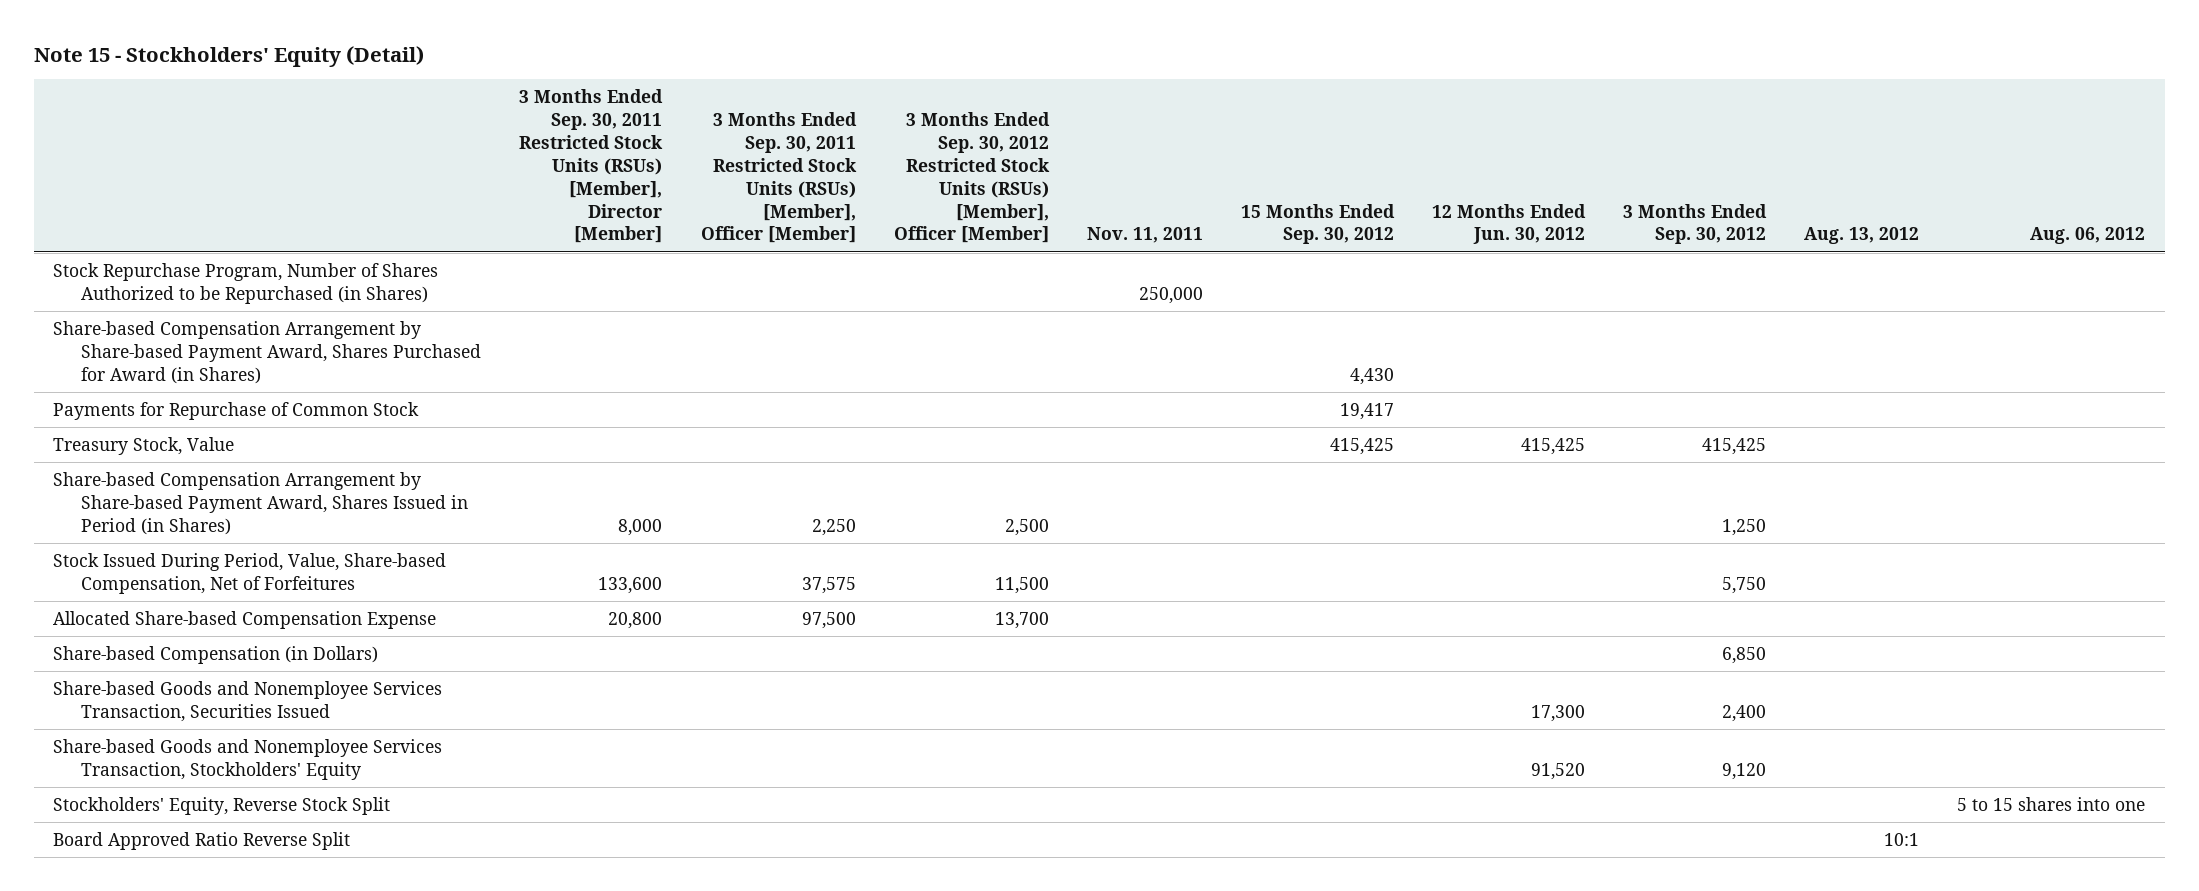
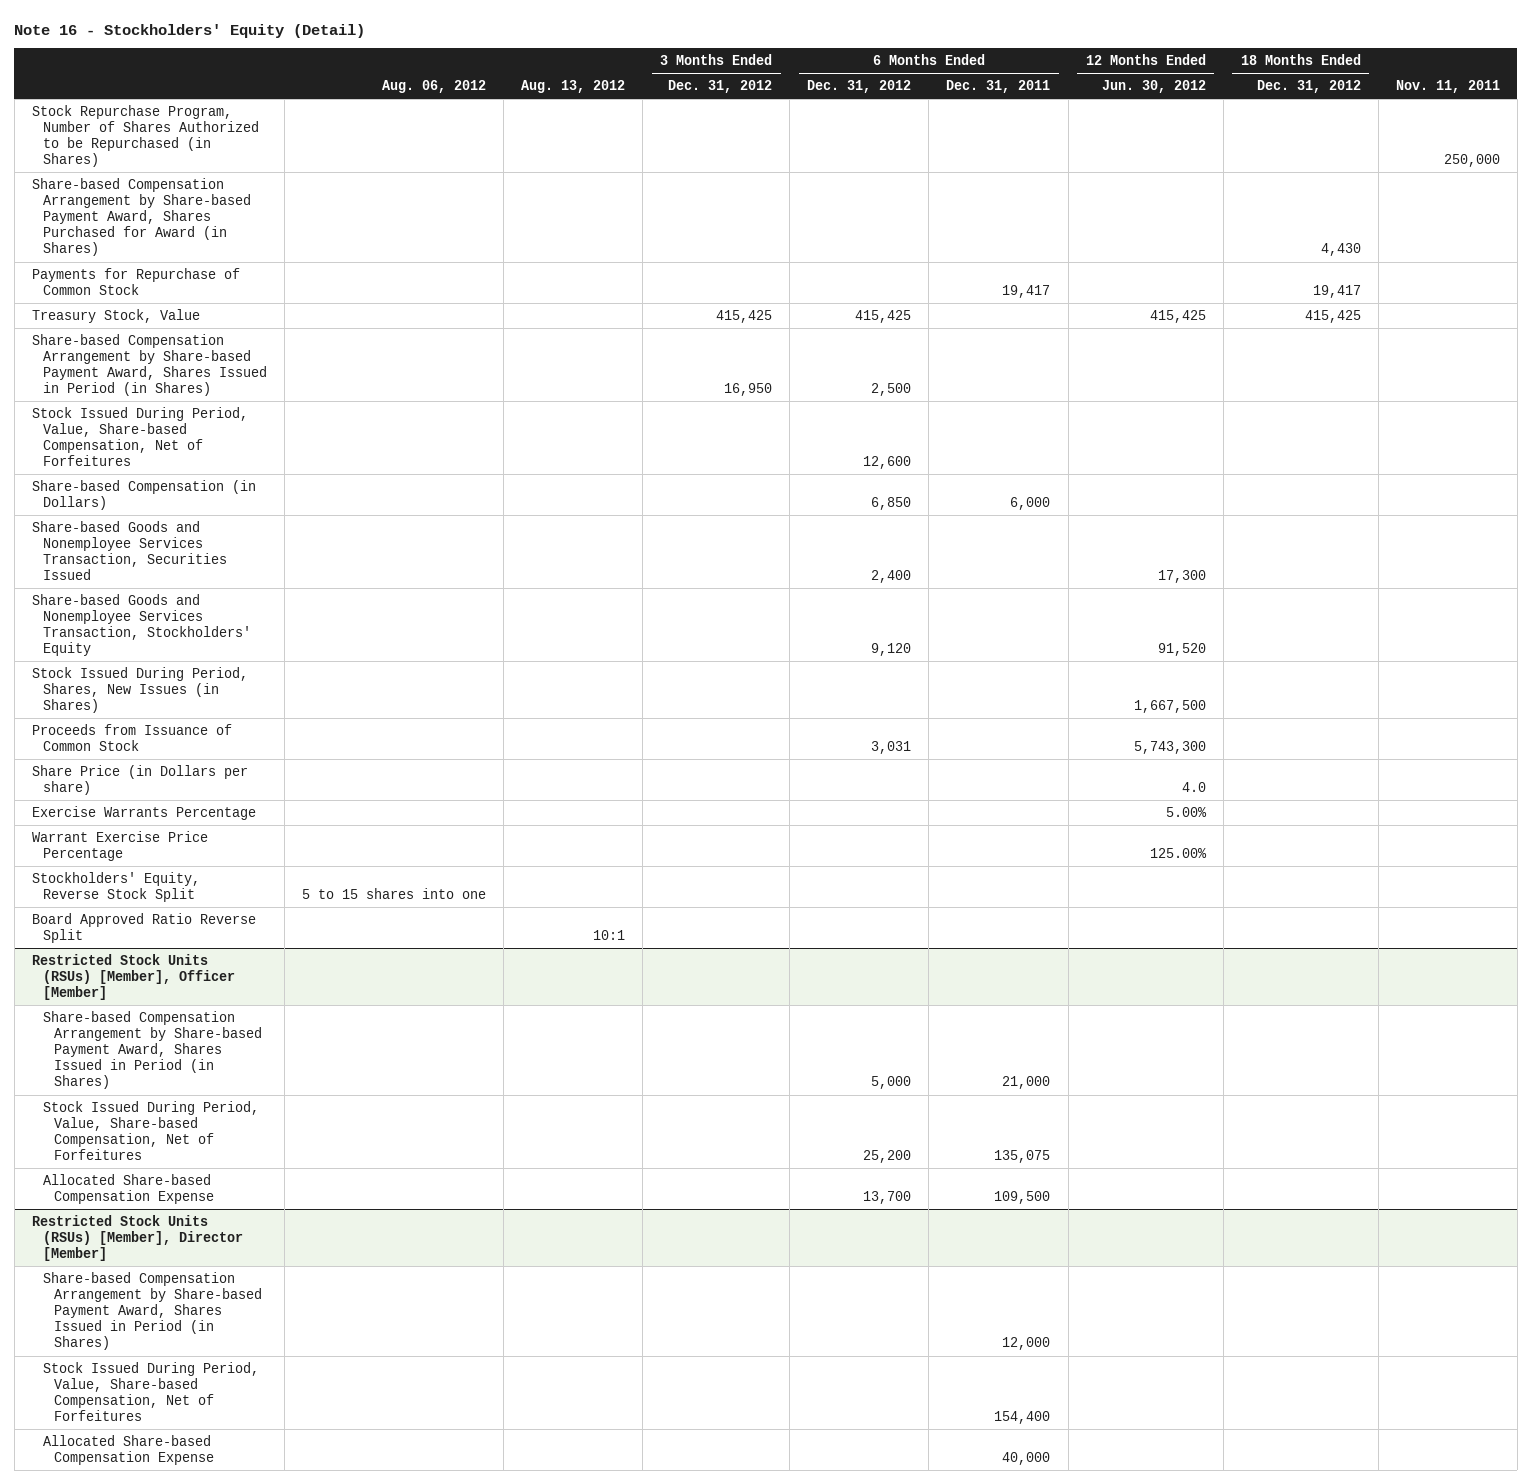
- Note 15 - Stockholders' Equity (Detail)
+ Note 16 - Stockholders' Equity (Detail)
- | 3 Months Ended Sep. 30, 2011 Restricted Stock Units (RSUs) [Member], Director [Member] | 3 Months Ended Sep. 30, 2011 Restricted Stock Units (RSUs) [Member], Officer [Member] | 3 Months Ended Sep. 30, 2012 Restricted Stock Units (RSUs) [Member], Officer [Member] | Nov. 11, 2011 | 15 Months Ended Sep. 30, 2012 | 12 Months Ended Jun. 30, 2012 | 3 Months Ended Sep. 30, 2012 | Aug. 13, 2012 | Aug. 06, 2012
+ | Aug. 06, 2012 | Aug. 13, 2012 | 3 Months Ended Dec. 31, 2012 | 6 Months Ended Dec. 31, 2012 | 6 Months Ended Dec. 31, 2011 | 12 Months Ended Jun. 30, 2012 | 18 Months Ended Dec. 31, 2012 | Nov. 11, 2011
- Allocated Share-based Compensation Expense | 20,800 | 97,500 | 13,700 | | | | | |
+ Stock Issued During Period, Shares, New Issues (in Shares) | | | | | | 1,667,500 | |
+ Proceeds from Issuance of Common Stock | | | | 3,031 | | 5,743,300 | |
+ Share Price (in Dollars per share) | | | | | | 4.0 | |
+ Exercise Warrants Percentage | | | | | | 5.00% | |
+ Warrant Exercise Price Percentage | | | | | | 125.00% | |
+ Restricted Stock Units (RSUs) [Member], Officer [Member]
+ Share-based Compensation Arrangement by Share-based Payment Award, Shares Issued in Period (in Shares) | | | | 5,000 | 21,000 | | |
+ Stock Issued During Period, Value, Share-based Compensation, Net of Forfeitures | | | | 25,200 | 135,075 | | |
+ Allocated Share-based Compensation Expense | | | | 13,700 | 109,500 | | |
+ Restricted Stock Units (RSUs) [Member], Director [Member]
+ Share-based Compensation Arrangement by Share-based Payment Award, Shares Issued in Period (in Shares) | | | | | 12,000 | | |
+ Stock Issued During Period, Value, Share-based Compensation, Net of Forfeitures | | | | | 154,400 | | |
+ Allocated Share-based Compensation Expense | | | | | 40,000 | | |

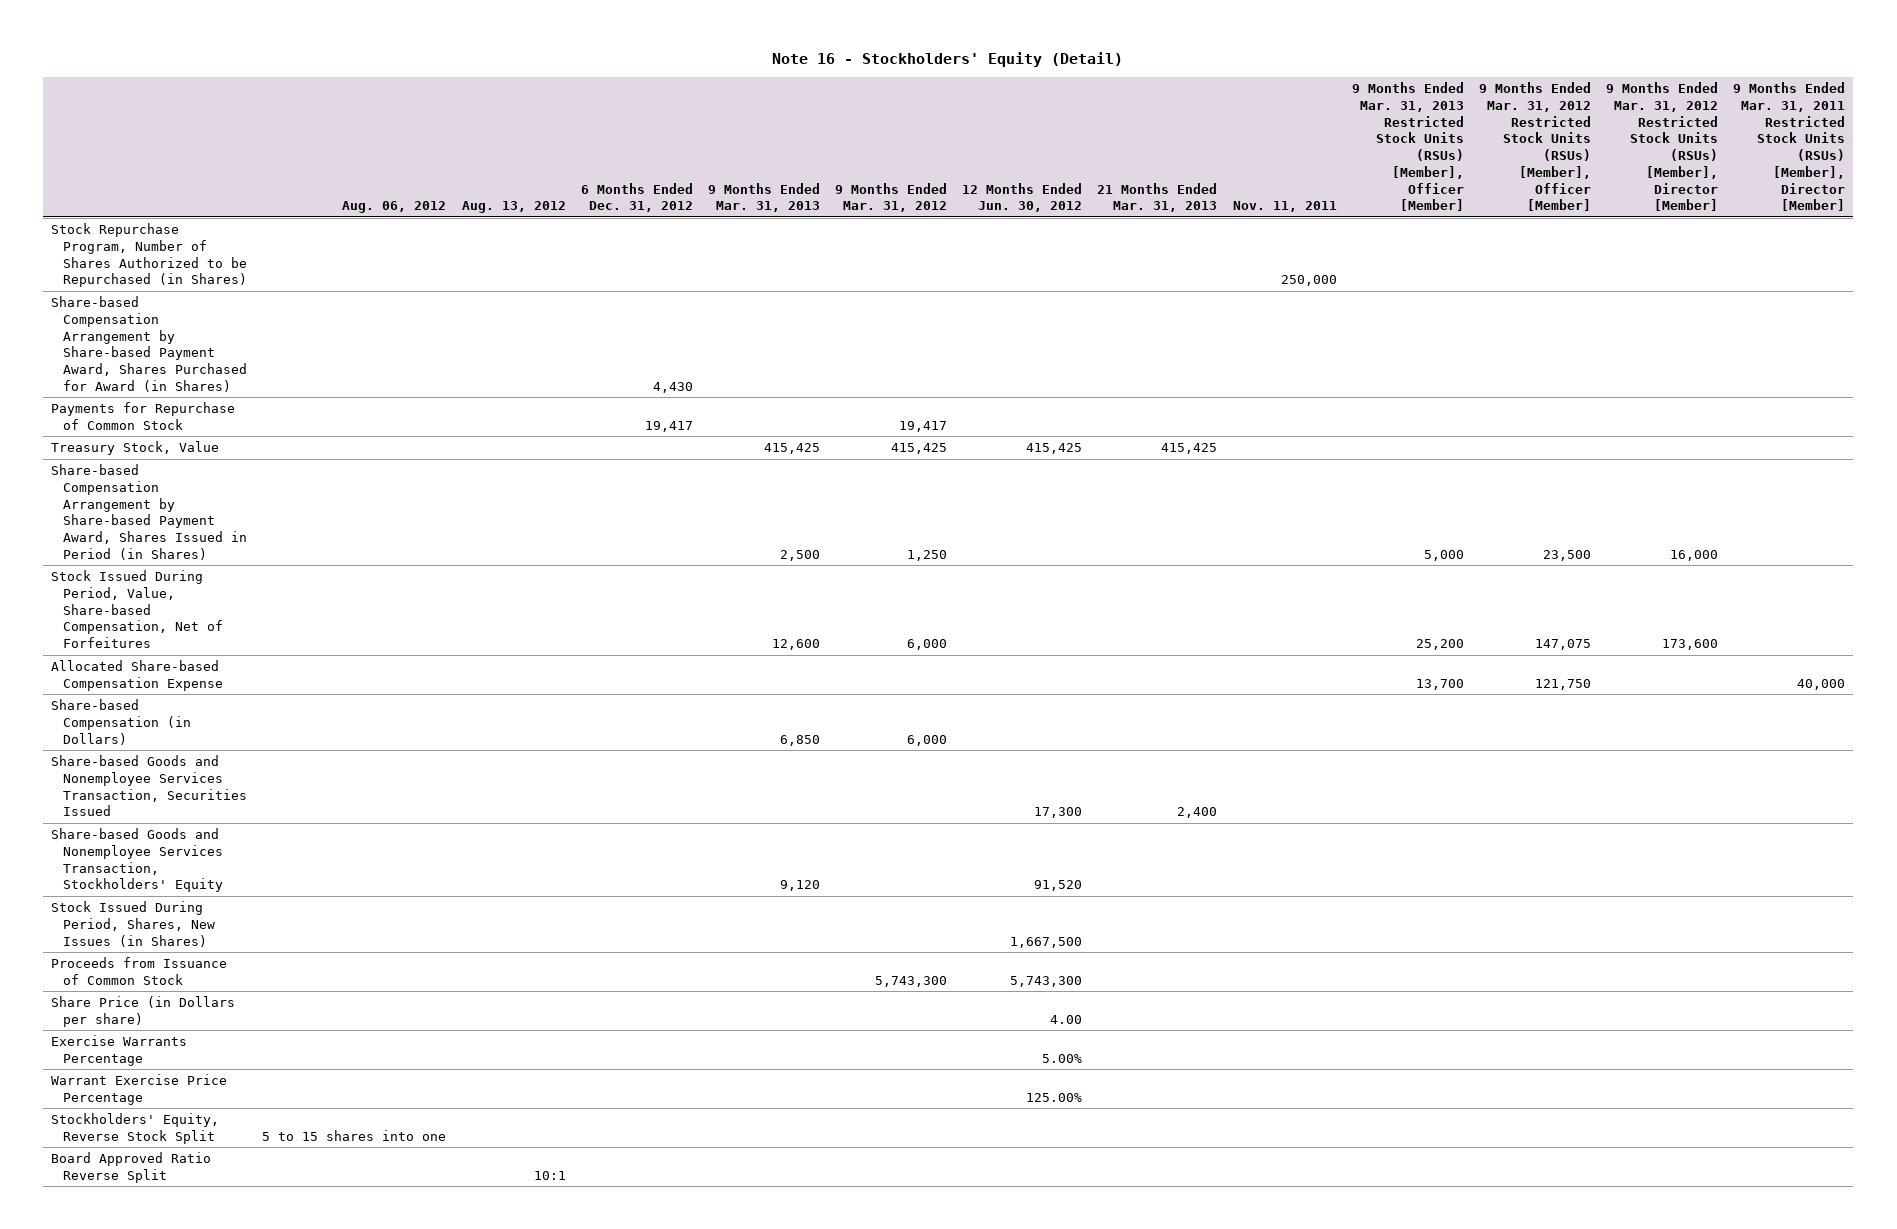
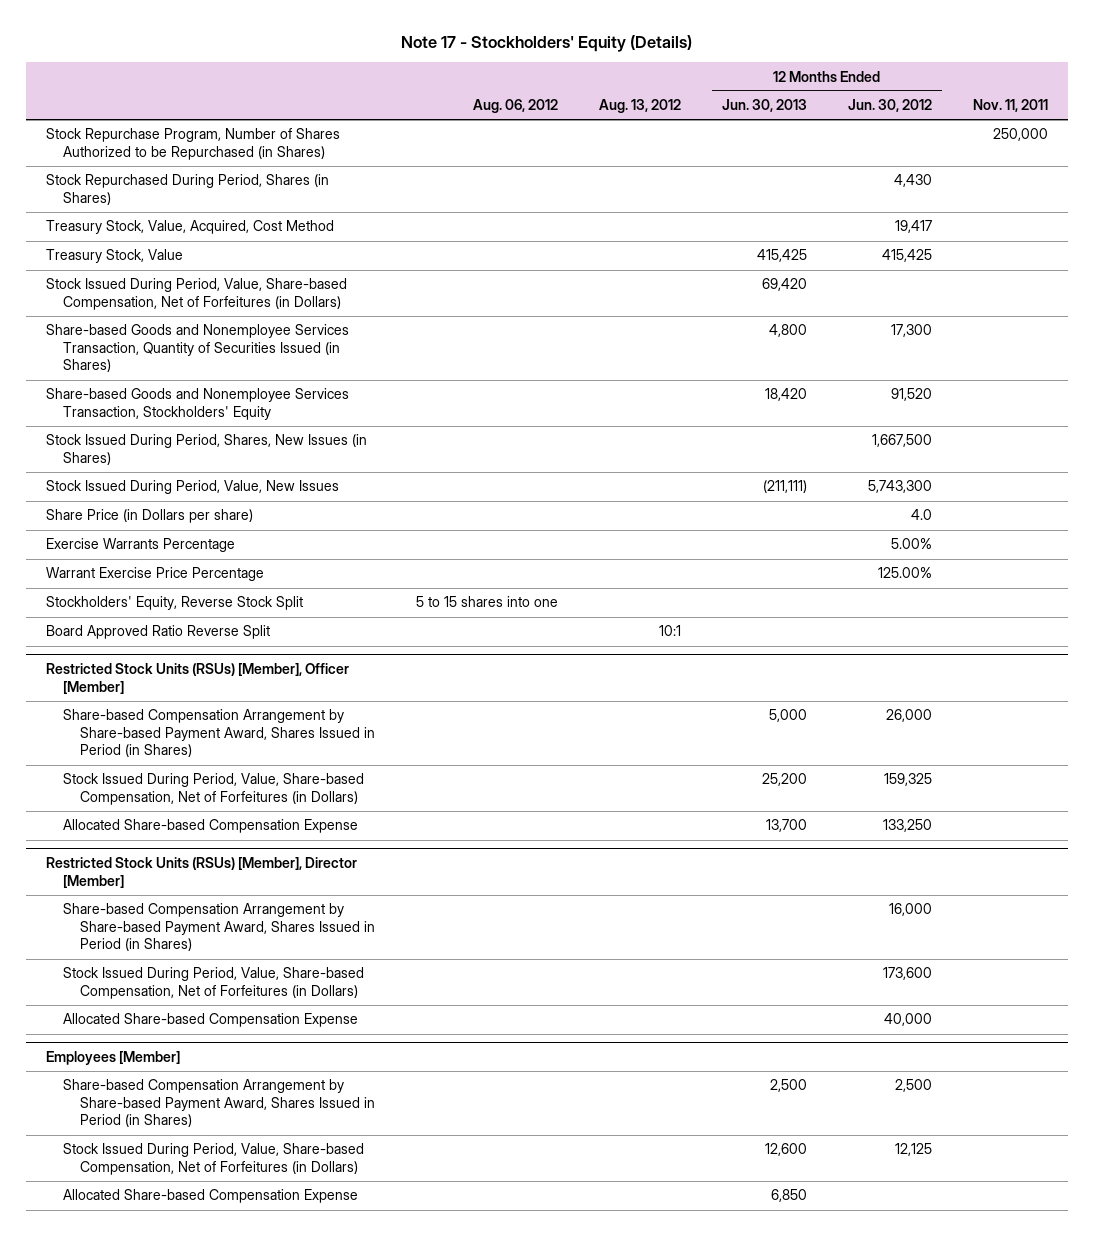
- Note 16 - Stockholders' Equity (Detail)
+ Note 17 - Stockholders' Equity (Details)
- | Aug. 06, 2012 | Aug. 13, 2012 | 6 Months Ended Dec. 31, 2012 | 9 Months Ended Mar. 31, 2013 | 9 Months Ended Mar. 31, 2012 | 12 Months Ended Jun. 30, 2012 | 21 Months Ended Mar. 31, 2013 | Nov. 11, 2011 | 9 Months Ended Mar. 31, 2013 Restricted Stock Units (RSUs) [Member], Officer [Member] | 9 Months Ended Mar. 31, 2012 Restricted Stock Units (RSUs) [Member], Officer [Member] | 9 Months Ended Mar. 31, 2012 Restricted Stock Units (RSUs) [Member], Director [Member] | 9 Months Ended Mar. 31, 2011 Restricted Stock Units (RSUs) [Member], Director [Member]
+ | Aug. 06, 2012 | Aug. 13, 2012 | 12 Months Ended Jun. 30, 2013 | 12 Months Ended Jun. 30, 2012 | Nov. 11, 2011
- Share-based Compensation Arrangement by Share-based Payment Award, Shares Purchased for Award (in Shares) | | | 4,430 | | | | | | | | |
- Payments for Repurchase of Common Stock | | | 19,417 | | 19,417 | | | | | | |
+ Stock Repurchased During Period, Shares (in Shares) | | | | 4,430 |
+ Treasury Stock, Value, Acquired, Cost Method | | | | 19,417 |
- Share-based Compensation Arrangement by Share-based Payment Award, Shares Issued in Period (in Shares) | | | | 2,500 | 1,250 | | | | 5,000 | 23,500 | 16,000 |
- Stock Issued During Period, Value, Share-based Compensation, Net of Forfeitures | | | | 12,600 | 6,000 | | | | 25,200 | 147,075 | 173,600 |
- Allocated Share-based Compensation Expense | | | | | | | | | 13,700 | 121,750 | | 40,000
- Share-based Compensation (in Dollars) | | | | 6,850 | 6,000 | | | | | | |
- Share-based Goods and Nonemployee Services Transaction, Securities Issued | | | | | | 17,300 | 2,400 | | | | |
+ Stock Issued During Period, Value, Share-based Compensation, Net of Forfeitures (in Dollars) | | | 69,420 | |
+ Share-based Goods and Nonemployee Services Transaction, Quantity of Securities Issued (in Shares) | | | 4,800 | 17,300 |
- Proceeds from Issuance of Common Stock | | | | | 5,743,300 | 5,743,300 | | | | | |
- Share Price (in Dollars per share) | | | | | | 4.00 | | | | | |
+ Stock Issued During Period, Value, New Issues | | | (211,111) | 5,743,300 |
+ Share Price (in Dollars per share) | | | | 4.0 |
+ Restricted Stock Units (RSUs) [Member], Officer [Member]
+ Share-based Compensation Arrangement by Share-based Payment Award, Shares Issued in Period (in Shares) | | | 5,000 | 26,000 |
+ Stock Issued During Period, Value, Share-based Compensation, Net of Forfeitures (in Dollars) | | | 25,200 | 159,325 |
+ Allocated Share-based Compensation Expense | | | 13,700 | 133,250 |
+ Restricted Stock Units (RSUs) [Member], Director [Member]
+ Share-based Compensation Arrangement by Share-based Payment Award, Shares Issued in Period (in Shares) | | | | 16,000 |
+ Stock Issued During Period, Value, Share-based Compensation, Net of Forfeitures (in Dollars) | | | | 173,600 |
+ Allocated Share-based Compensation Expense | | | | 40,000 |
+ Employees [Member]
+ Share-based Compensation Arrangement by Share-based Payment Award, Shares Issued in Period (in Shares) | | | 2,500 | 2,500 |
+ Stock Issued During Period, Value, Share-based Compensation, Net of Forfeitures (in Dollars) | | | 12,600 | 12,125 |
+ Allocated Share-based Compensation Expense | | | 6,850 | |

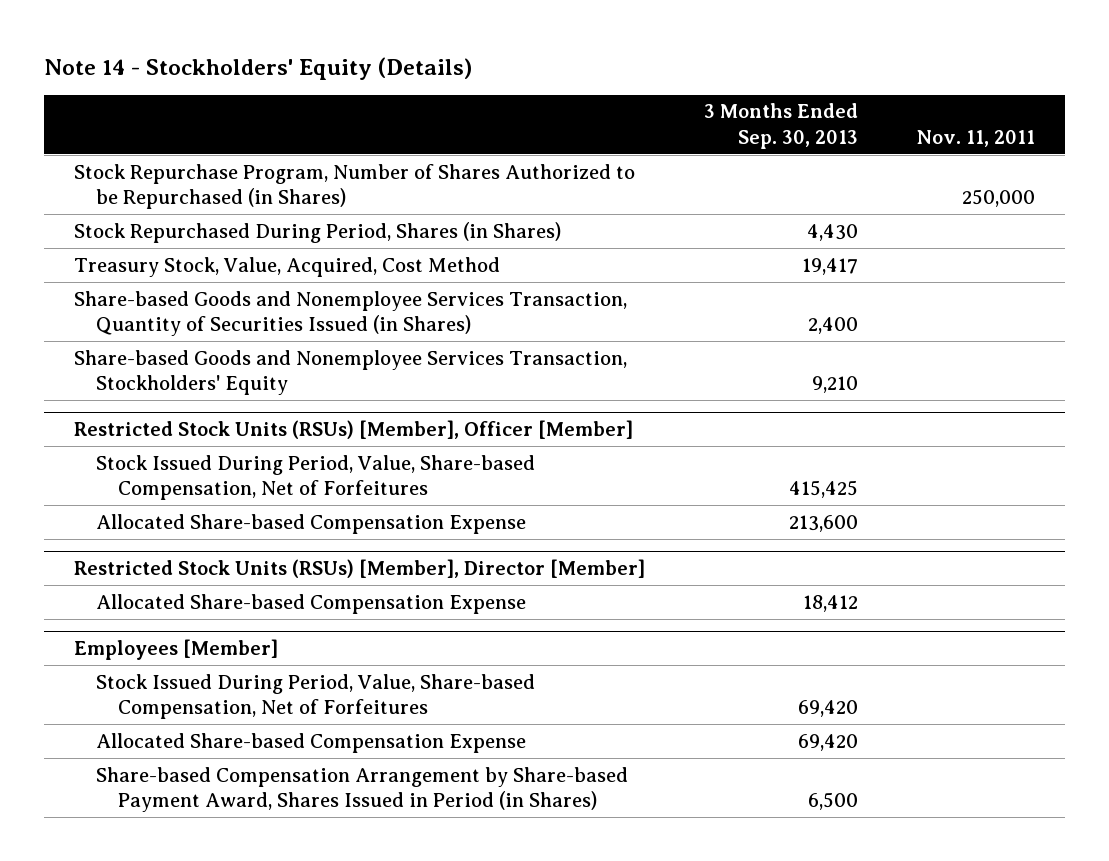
- Note 17 - Stockholders' Equity (Details)
+ Note 14 - Stockholders' Equity (Details)
- | Aug. 06, 2012 | Aug. 13, 2012 | 12 Months Ended Jun. 30, 2013 | 12 Months Ended Jun. 30, 2012 | Nov. 11, 2011
+ | 3 Months Ended Sep. 30, 2013 | Nov. 11, 2011
- Treasury Stock, Value | | | 415,425 | 415,425 |
- Stock Issued During Period, Value, Share-based Compensation, Net of Forfeitures (in Dollars) | | | 69,420 | |
- Stock Issued During Period, Shares, New Issues (in Shares) | | | | 1,667,500 |
- Stock Issued During Period, Value, New Issues | | | (211,111) | 5,743,300 |
- Share Price (in Dollars per share) | | | | 4.0 |
- Exercise Warrants Percentage | | | | 5.00% |
- Warrant Exercise Price Percentage | | | | 125.00% |
- Stockholders' Equity, Reverse Stock Split | 5 to 15 shares into one | | | |
- Board Approved Ratio Reverse Split | | 10:1 | | |
@ Restricted Stock Units (RSUs) [Member], Officer [Member]
- Share-based Compensation Arrangement by Share-based Payment Award, Shares Issued in Period (in Shares) | | | 5,000 | 26,000 |
- Stock Issued During Period, Value, Share-based Compensation, Net of Forfeitures (in Dollars) | | | 25,200 | 159,325 |
+ Stock Issued During Period, Value, Share-based Compensation, Net of Forfeitures | 415,425 |
@ Restricted Stock Units (RSUs) [Member], Director [Member]
- Share-based Compensation Arrangement by Share-based Payment Award, Shares Issued in Period (in Shares) | | | | 16,000 |
- Stock Issued During Period, Value, Share-based Compensation, Net of Forfeitures (in Dollars) | | | | 173,600 |
@ Employees [Member]
- Stock Issued During Period, Value, Share-based Compensation, Net of Forfeitures (in Dollars) | | | 12,600 | 12,125 |
+ Stock Issued During Period, Value, Share-based Compensation, Net of Forfeitures | 69,420 |
moved down: Share-based Compensation Arrangement by Share-based Payment Award, Shares Issued in Period (in Shares) | 6,500 |

